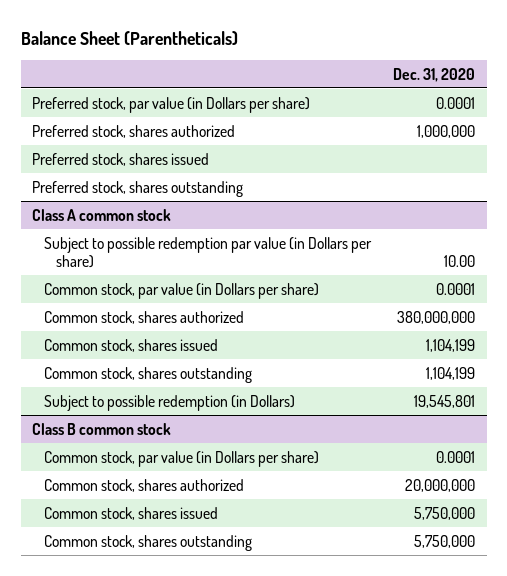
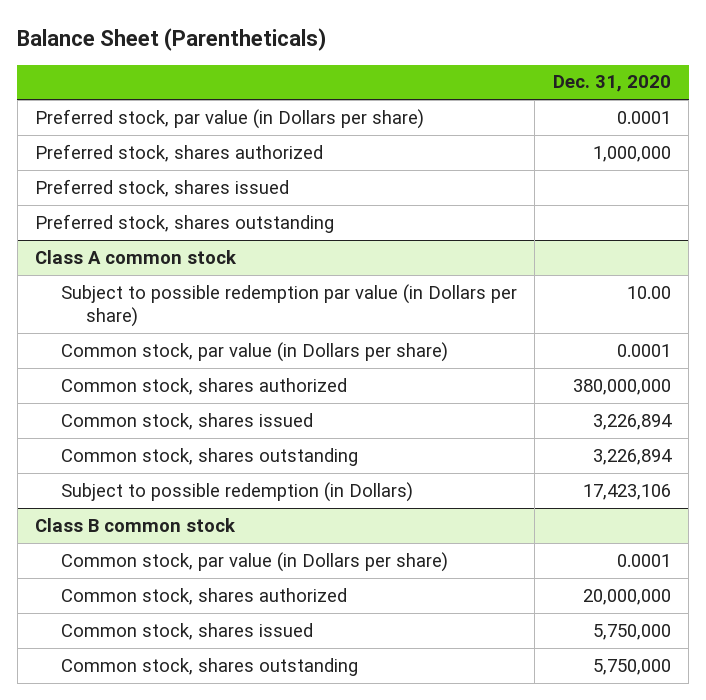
@ Class A common stock
- Common stock, shares issued | 1,104,199
- Common stock, shares outstanding | 1,104,199
- Subject to possible redemption (in Dollars) | 19,545,801
+ Common stock, shares issued | 3,226,894
+ Common stock, shares outstanding | 3,226,894
+ Subject to possible redemption (in Dollars) | 17,423,106

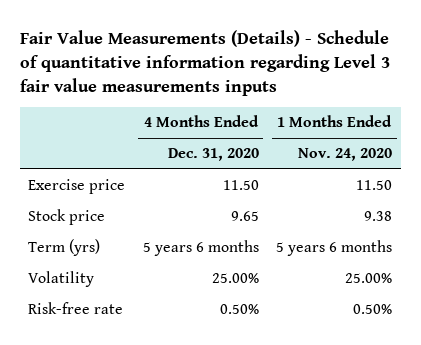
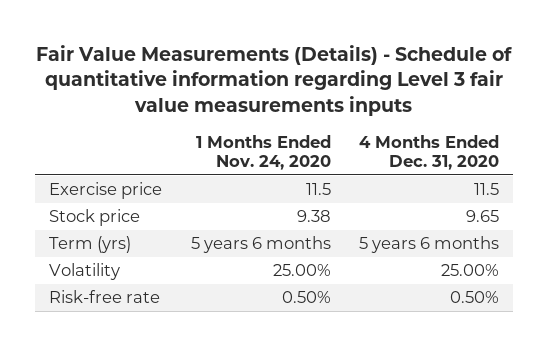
- | 4 Months Ended Dec. 31, 2020 | 1 Months Ended Nov. 24, 2020
+ | 1 Months Ended Nov. 24, 2020 | 4 Months Ended Dec. 31, 2020
- Exercise price | 11.50 | 11.50
+ Exercise price | 11.5 | 11.5

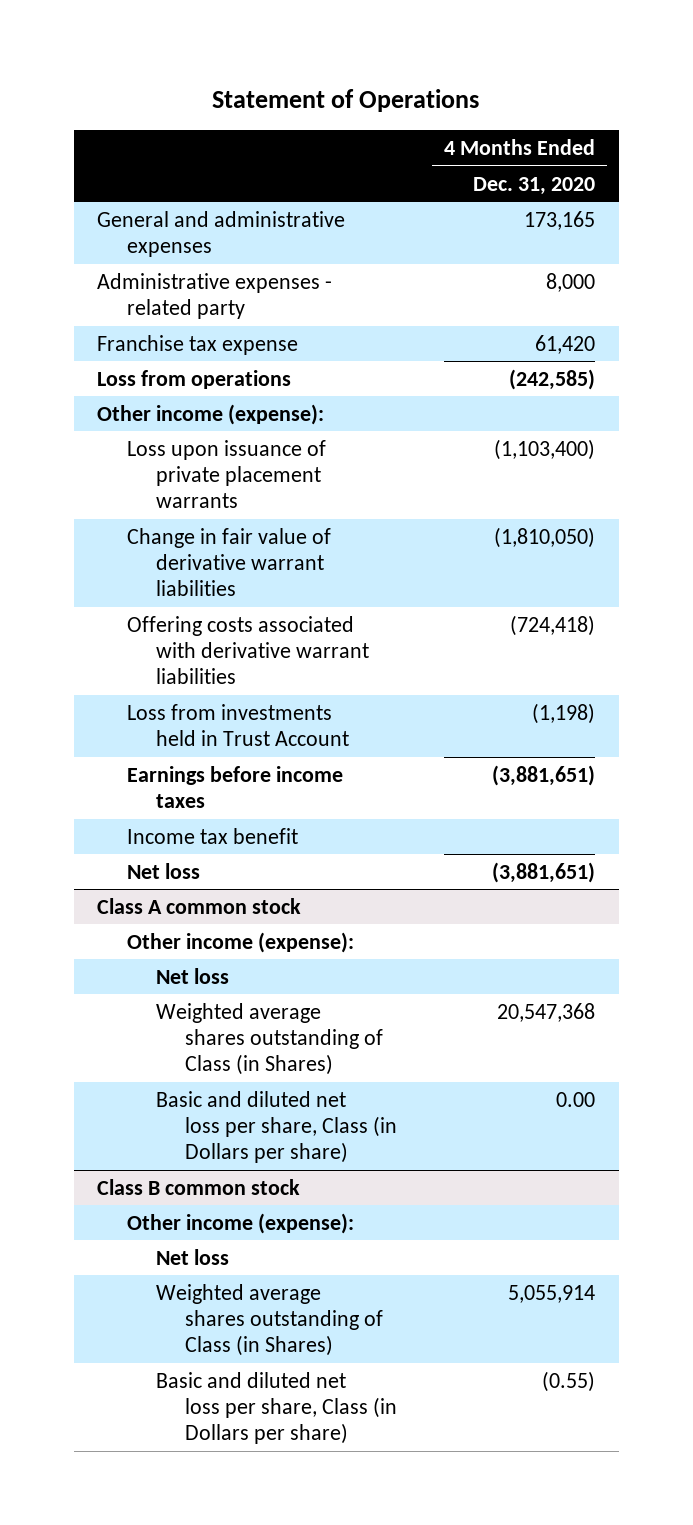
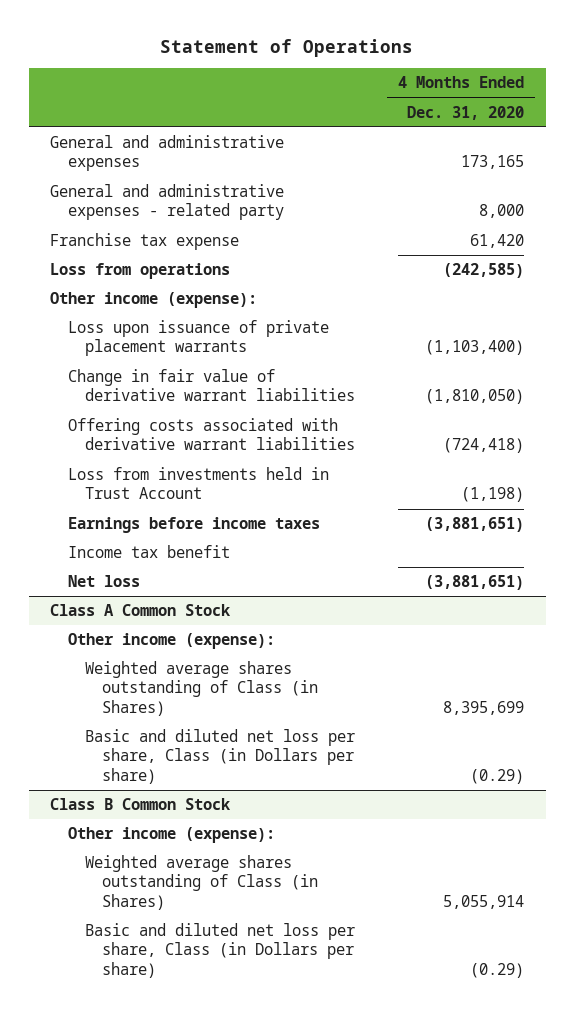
- Administrative expenses - related party | 8,000
+ General and administrative expenses - related party | 8,000
- Class A common stock
+ Class A Common Stock
- Net loss
- Weighted average shares outstanding of Class (in Shares) | 20,547,368
- Basic and diluted net loss per share, Class (in Dollars per share) | 0.00
- Class B common stock
+ Weighted average shares outstanding of Class (in Shares) | 8,395,699
+ Basic and diluted net loss per share, Class (in Dollars per share) | (0.29)
+ Class B Common Stock
- Net loss
- Basic and diluted net loss per share, Class (in Dollars per share) | (0.55)
+ Basic and diluted net loss per share, Class (in Dollars per share) | (0.29)

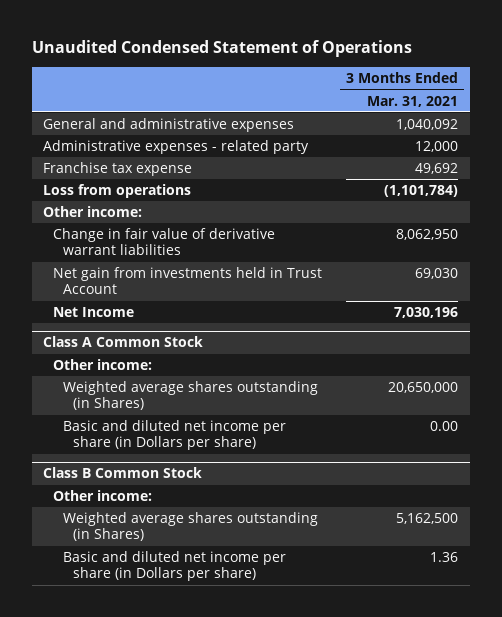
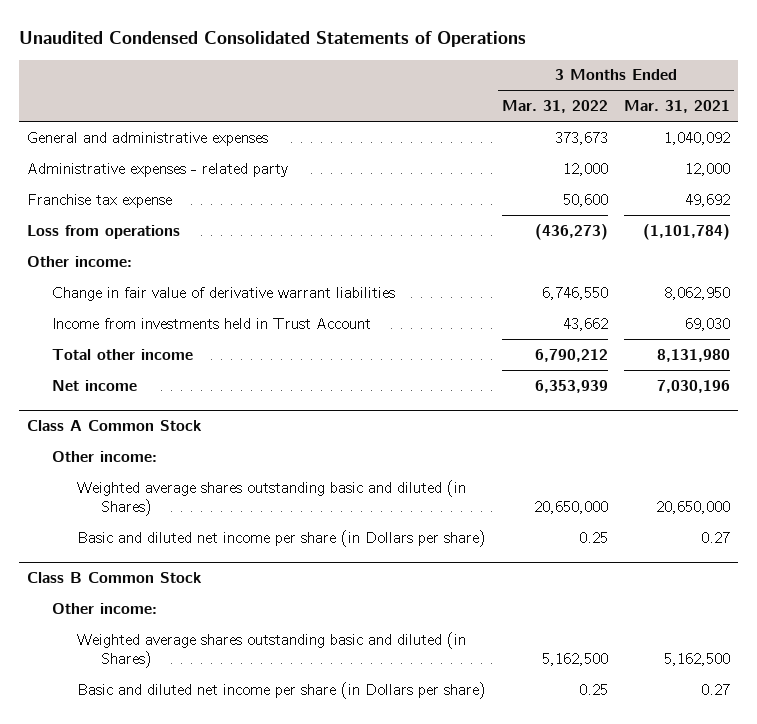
- Unaudited Condensed Statement of Operations
+ Unaudited Condensed Consolidated Statements of Operations
- | 3 Months Ended Mar. 31, 2021
+ | 3 Months Ended Mar. 31, 2022 | 3 Months Ended Mar. 31, 2021
- Net gain from investments held in Trust Account | 69,030
- Net Income | 7,030,196
+ Income from investments held in Trust Account | 43,662 | 69,030
+ Total other income | 6,790,212 | 8,131,980
+ Net income | 6,353,939 | 7,030,196
@ Class A Common Stock
- Weighted average shares outstanding (in Shares) | 20,650,000
- Basic and diluted net income per share (in Dollars per share) | 0.00
+ Weighted average shares outstanding basic and diluted (in Shares) | 20,650,000 | 20,650,000
+ Basic and diluted net income per share (in Dollars per share) | 0.25 | 0.27
@ Class B Common Stock
- Weighted average shares outstanding (in Shares) | 5,162,500
- Basic and diluted net income per share (in Dollars per share) | 1.36
+ Weighted average shares outstanding basic and diluted (in Shares) | 5,162,500 | 5,162,500
+ Basic and diluted net income per share (in Dollars per share) | 0.25 | 0.27

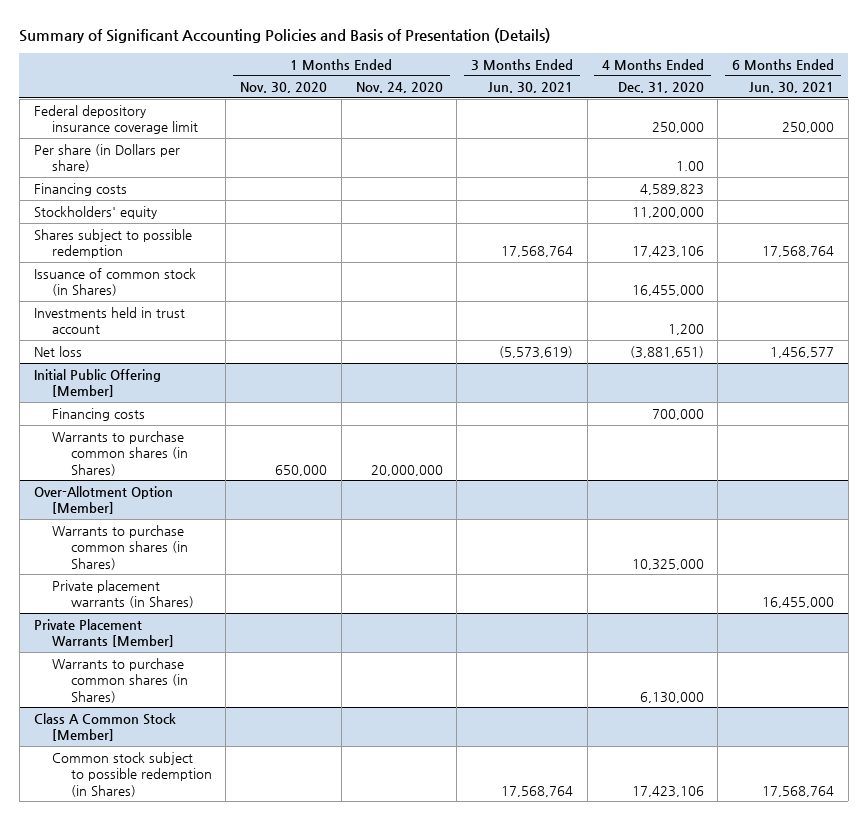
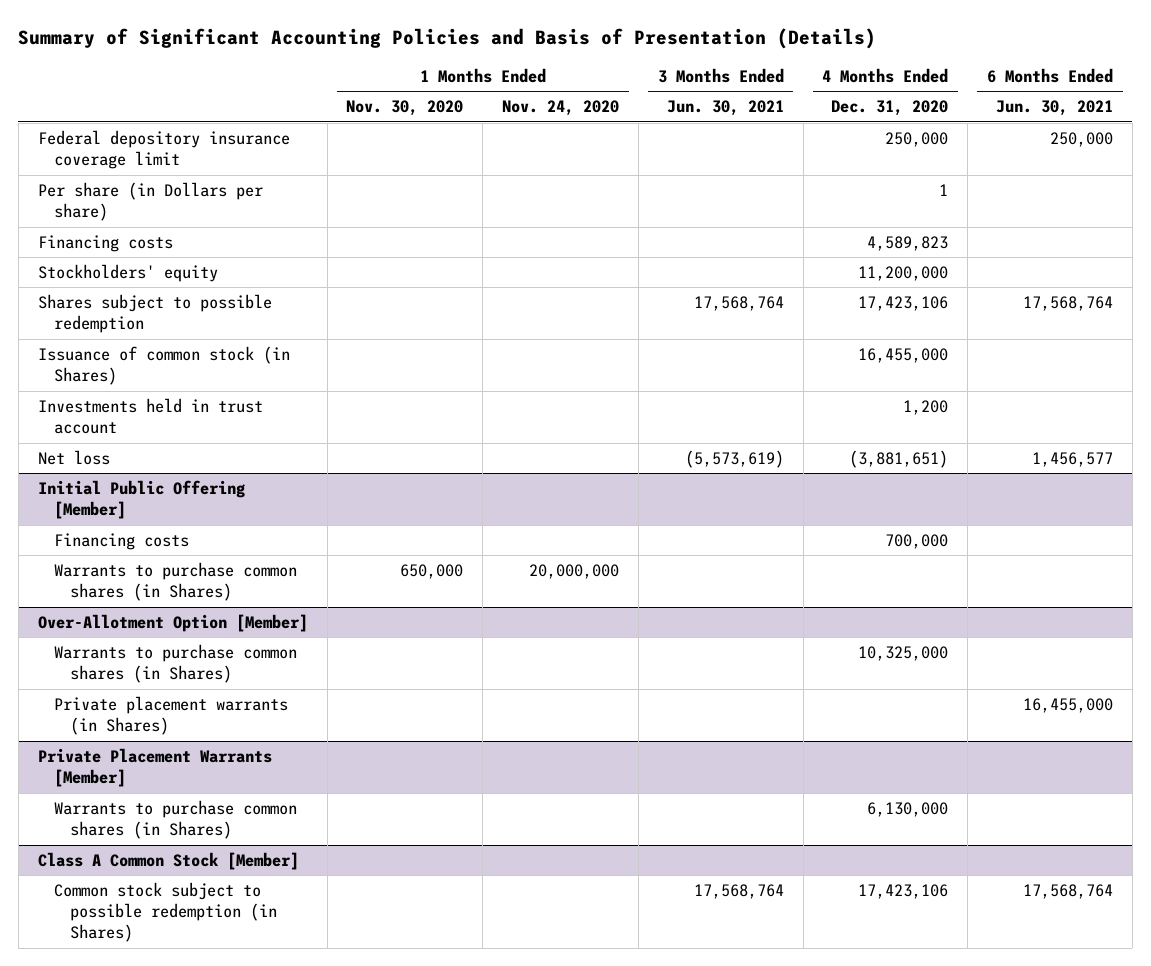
- Per share (in Dollars per share) | | | | 1.00 |
+ Per share (in Dollars per share) | | | | 1 |

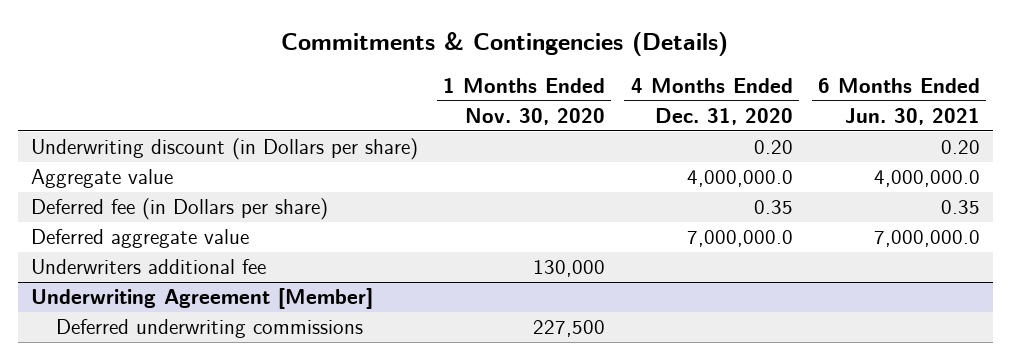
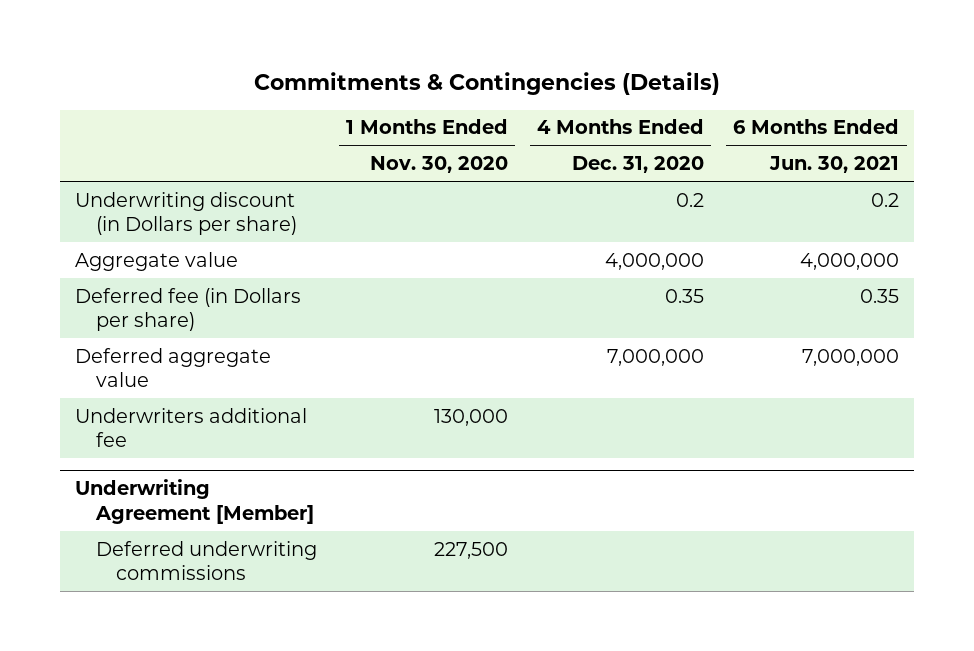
- Underwriting discount (in Dollars per share) | | 0.20 | 0.20
- Aggregate value | | 4,000,000.0 | 4,000,000.0
+ Underwriting discount (in Dollars per share) | | 0.2 | 0.2
+ Aggregate value | | 4,000,000 | 4,000,000
- Deferred aggregate value | | 7,000,000.0 | 7,000,000.0
+ Deferred aggregate value | | 7,000,000 | 7,000,000

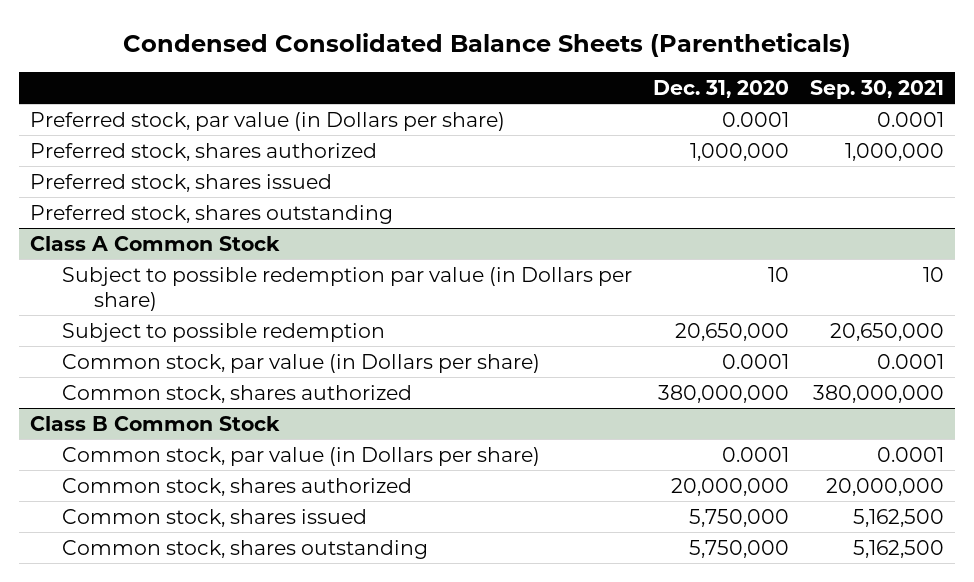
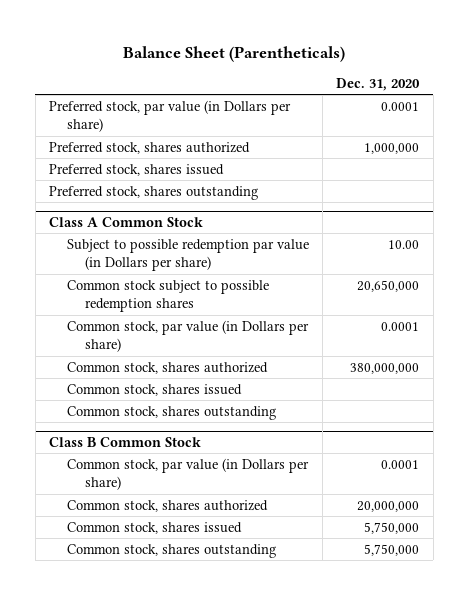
- Condensed Consolidated Balance Sheets (Parentheticals)
+ Balance Sheet (Parentheticals)
- | Dec. 31, 2020 | Sep. 30, 2021
+ | Dec. 31, 2020
@ Class A Common Stock
- Subject to possible redemption par value (in Dollars per share) | 10 | 10
- Subject to possible redemption | 20,650,000 | 20,650,000
+ Subject to possible redemption par value (in Dollars per share) | 10.00
+ Common stock subject to possible redemption shares | 20,650,000
+ Common stock, shares issued
+ Common stock, shares outstanding

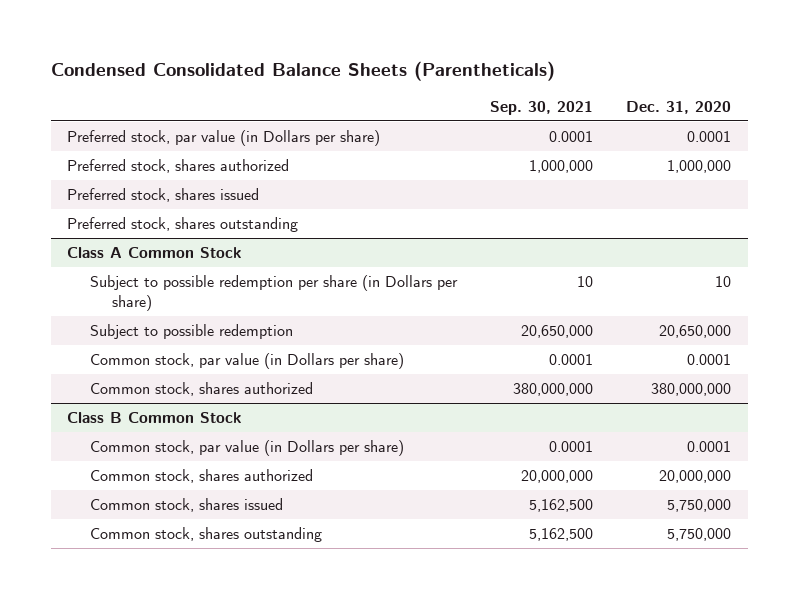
- Balance Sheet (Parentheticals)
+ Condensed Consolidated Balance Sheets (Parentheticals)
- | Dec. 31, 2020
+ | Sep. 30, 2021 | Dec. 31, 2020
@ Class A Common Stock
- Subject to possible redemption par value (in Dollars per share) | 10.00
- Common stock subject to possible redemption shares | 20,650,000
+ Subject to possible redemption per share (in Dollars per share) | 10 | 10
+ Subject to possible redemption | 20,650,000 | 20,650,000
- Common stock, shares issued
- Common stock, shares outstanding

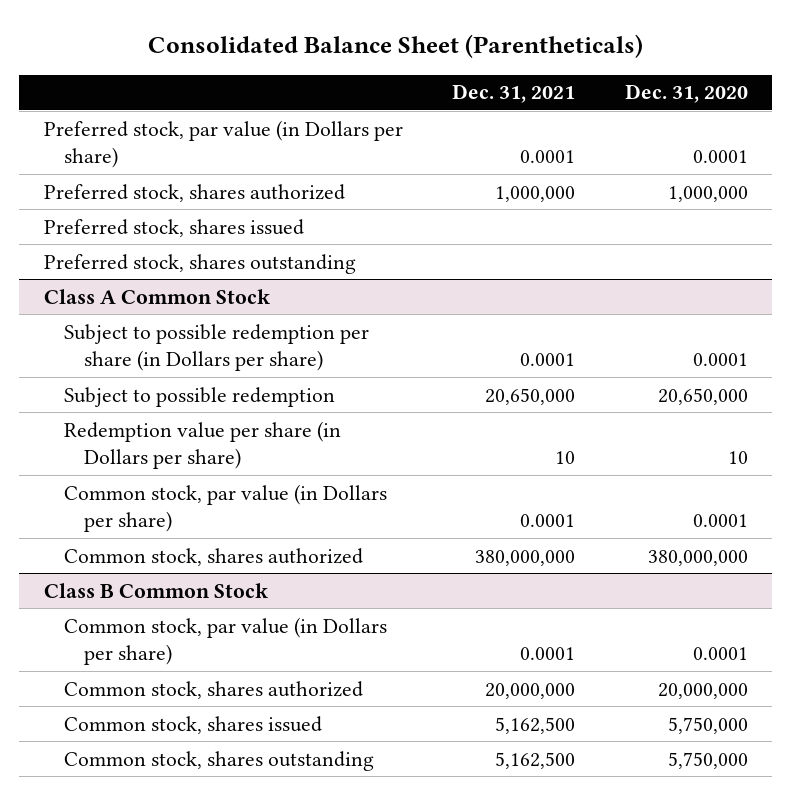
- Condensed Consolidated Balance Sheets (Parentheticals)
+ Consolidated Balance Sheet (Parentheticals)
- | Sep. 30, 2021 | Dec. 31, 2020
+ | Dec. 31, 2021 | Dec. 31, 2020
@ Class A Common Stock
- Subject to possible redemption per share (in Dollars per share) | 10 | 10
+ Subject to possible redemption per share (in Dollars per share) | 0.0001 | 0.0001
+ Redemption value per share (in Dollars per share) | 10 | 10

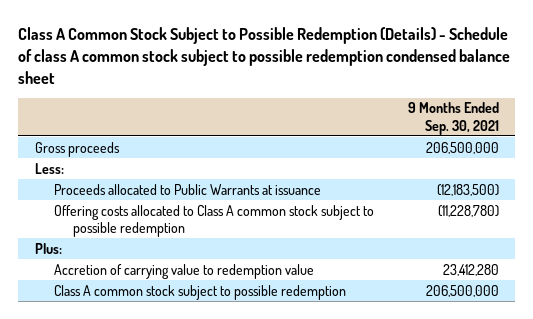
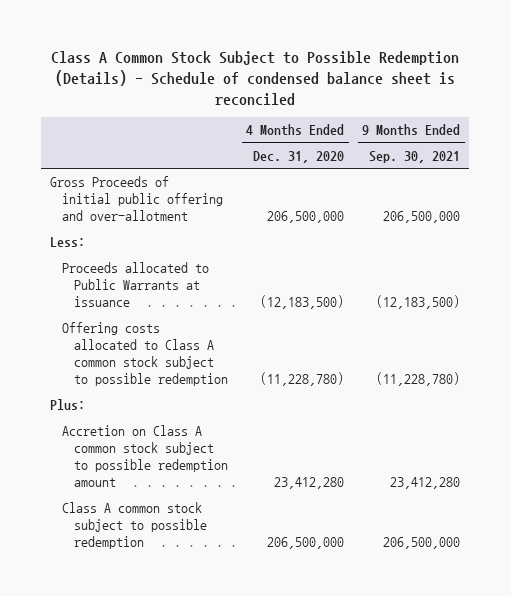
- Class A Common Stock Subject to Possible Redemption (Details) - Schedule of class A common stock subject to possible redemption condensed balance sheet
+ Class A Common Stock Subject to Possible Redemption (Details) - Schedule of condensed balance sheet is reconciled
- | 9 Months Ended Sep. 30, 2021
+ | 4 Months Ended Dec. 31, 2020 | 9 Months Ended Sep. 30, 2021
- Gross proceeds | 206,500,000
+ Gross Proceeds of initial public offering and over-allotment | 206,500,000 | 206,500,000
- Accretion of carrying value to redemption value | 23,412,280
+ Accretion on Class A common stock subject to possible redemption amount | 23,412,280 | 23,412,280

